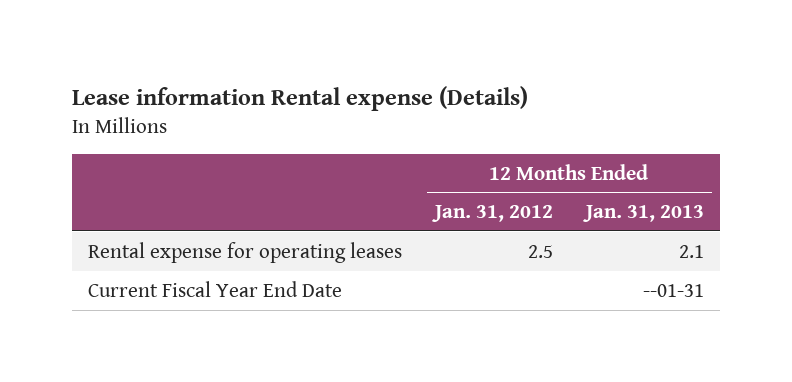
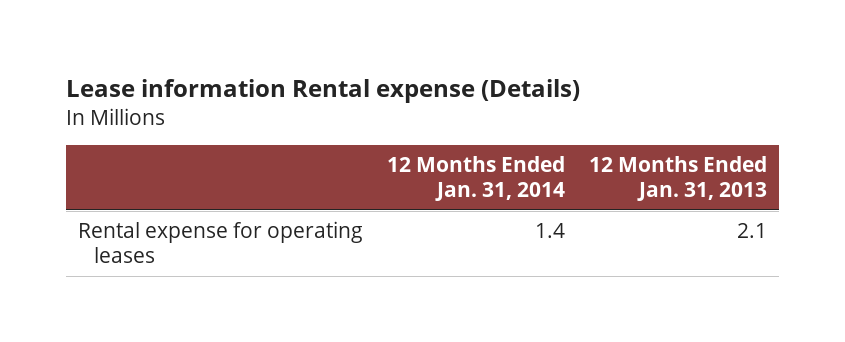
- | 12 Months Ended Jan. 31, 2012 | 12 Months Ended Jan. 31, 2013
+ | 12 Months Ended Jan. 31, 2014 | 12 Months Ended Jan. 31, 2013
- Current Fiscal Year End Date | | --01-31

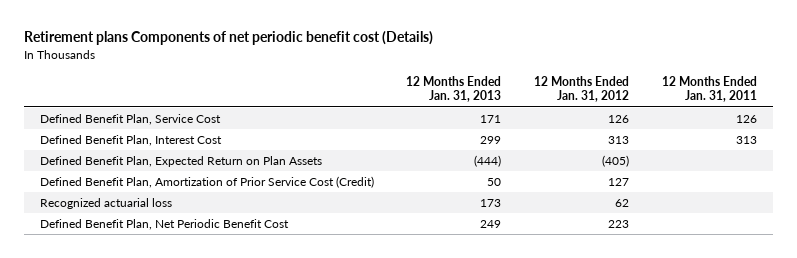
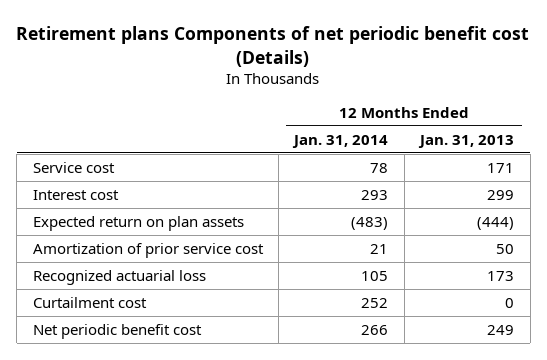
- | 12 Months Ended Jan. 31, 2013 | 12 Months Ended Jan. 31, 2012 | 12 Months Ended Jan. 31, 2011
+ | 12 Months Ended Jan. 31, 2014 | 12 Months Ended Jan. 31, 2013
- Defined Benefit Plan, Service Cost | 171 | 126 | 126
- Defined Benefit Plan, Interest Cost | 299 | 313 | 313
- Defined Benefit Plan, Expected Return on Plan Assets | (444) | (405) |
- Defined Benefit Plan, Amortization of Prior Service Cost (Credit) | 50 | 127 |
+ Service cost | 78 | 171
+ Interest cost | 293 | 299
+ Expected return on plan assets | (483) | (444)
+ Amortization of prior service cost | 21 | 50
- Defined Benefit Plan, Net Periodic Benefit Cost | 249 | 223 |
+ Curtailment cost | 252 | 0
+ Net periodic benefit cost | 266 | 249

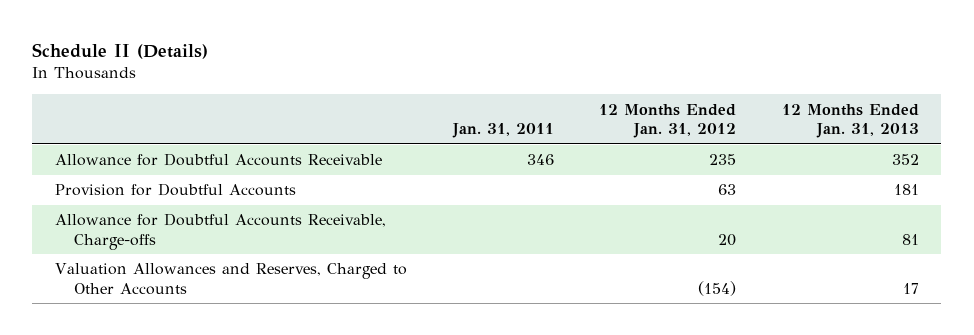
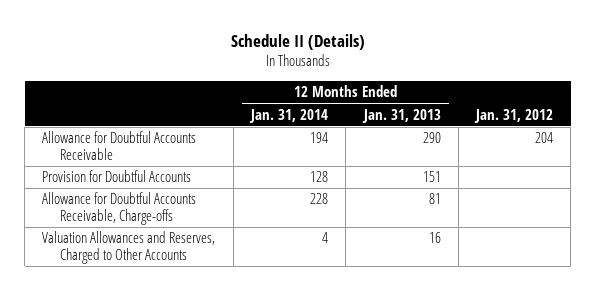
- | Jan. 31, 2011 | 12 Months Ended Jan. 31, 2012 | 12 Months Ended Jan. 31, 2013
+ | 12 Months Ended Jan. 31, 2014 | 12 Months Ended Jan. 31, 2013 | Jan. 31, 2012
- Allowance for Doubtful Accounts Receivable | 346 | 235 | 352
- Provision for Doubtful Accounts | | 63 | 181
+ Allowance for Doubtful Accounts Receivable | 194 | 290 | 204
+ Provision for Doubtful Accounts | 128 | 151 |
- Valuation Allowances and Reserves, Charged to Other Accounts | | (154) | 17
+ Valuation Allowances and Reserves, Charged to Other Accounts | 4 | 16 |

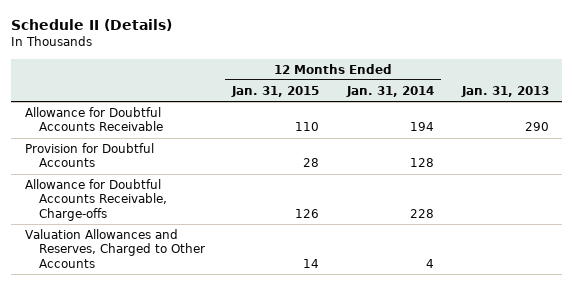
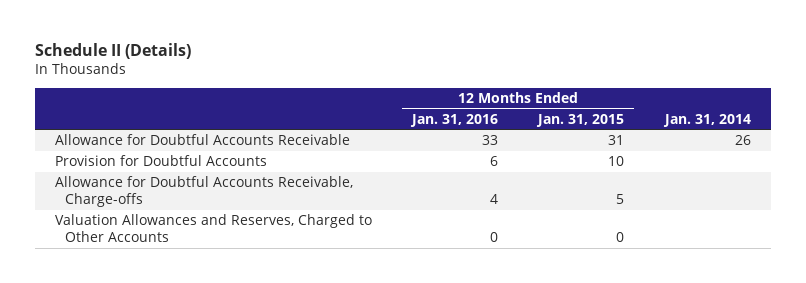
- | 12 Months Ended Jan. 31, 2015 | 12 Months Ended Jan. 31, 2014 | Jan. 31, 2013
+ | 12 Months Ended Jan. 31, 2016 | 12 Months Ended Jan. 31, 2015 | Jan. 31, 2014
- Allowance for Doubtful Accounts Receivable | 110 | 194 | 290
- Provision for Doubtful Accounts | 28 | 128 |
- Allowance for Doubtful Accounts Receivable, Charge-offs | 126 | 228 |
- Valuation Allowances and Reserves, Charged to Other Accounts | 14 | 4 |
+ Allowance for Doubtful Accounts Receivable | 33 | 31 | 26
+ Provision for Doubtful Accounts | 6 | 10 |
+ Allowance for Doubtful Accounts Receivable, Charge-offs | 4 | 5 |
+ Valuation Allowances and Reserves, Charged to Other Accounts | 0 | 0 |

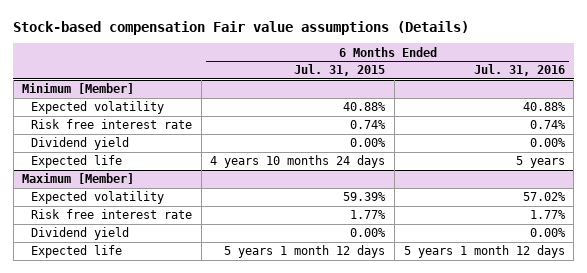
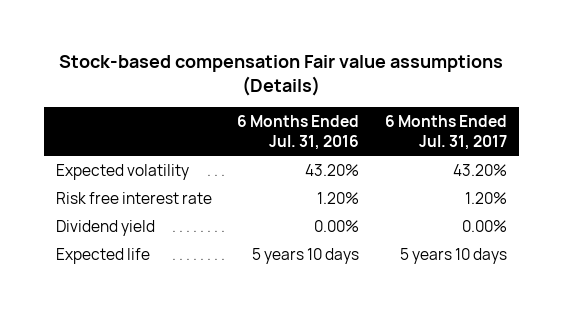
- | 6 Months Ended Jul. 31, 2015 | 6 Months Ended Jul. 31, 2016
+ | 6 Months Ended Jul. 31, 2016 | 6 Months Ended Jul. 31, 2017
- Minimum [Member]
- Expected volatility | 40.88% | 40.88%
- Risk free interest rate | 0.74% | 0.74%
- Dividend yield | 0.00% | 0.00%
- Expected life | 4 years 10 months 24 days | 5 years
- Maximum [Member]
- Expected volatility | 59.39% | 57.02%
- Risk free interest rate | 1.77% | 1.77%
+ Expected volatility | 43.20% | 43.20%
+ Risk free interest rate | 1.20% | 1.20%
- Expected life | 5 years 1 month 12 days | 5 years 1 month 12 days
+ Expected life | 5 years 10 days | 5 years 10 days

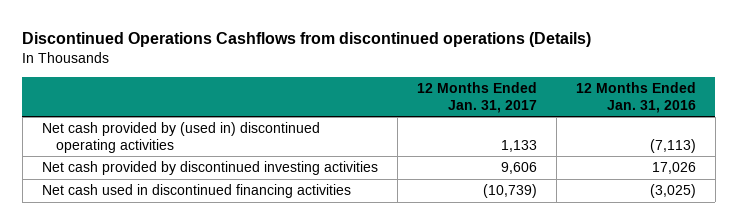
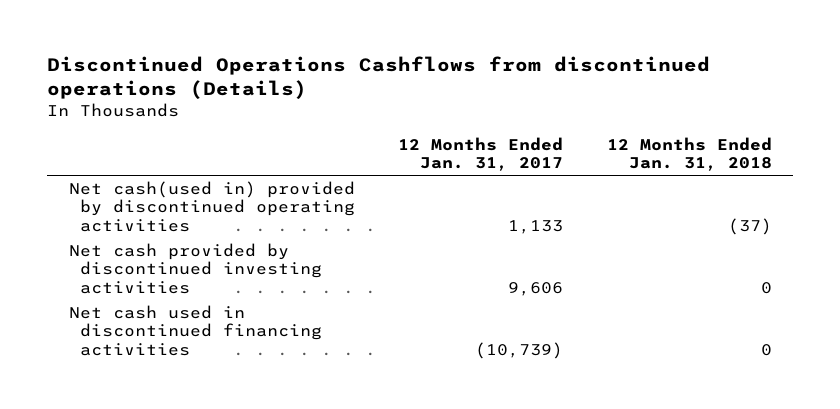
- | 12 Months Ended Jan. 31, 2017 | 12 Months Ended Jan. 31, 2016
+ | 12 Months Ended Jan. 31, 2017 | 12 Months Ended Jan. 31, 2018
- Net cash provided by (used in) discontinued operating activities | 1,133 | (7,113)
+ Net cash(used in) provided by discontinued operating activities | 1,133 | (37)

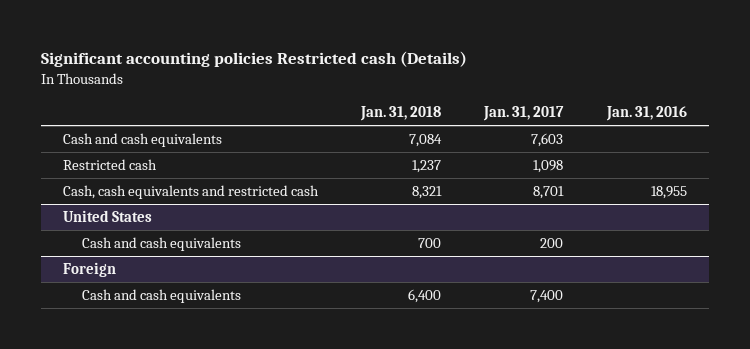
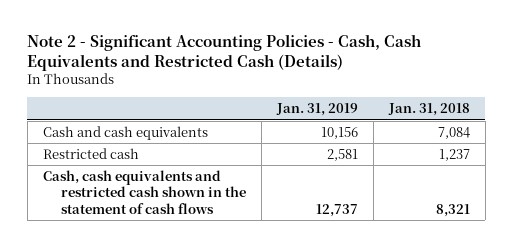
- Significant accounting policies Restricted cash (Details)
+ Note 2 - Significant Accounting Policies - Cash, Cash Equivalents and Restricted Cash (Details)
- | Jan. 31, 2018 | Jan. 31, 2017 | Jan. 31, 2016
+ | Jan. 31, 2019 | Jan. 31, 2018
- Cash, cash equivalents and restricted cash | 8,321 | 8,701 | 18,955
- United States
- Cash and cash equivalents | 700 | 200 |
- Foreign
- Cash and cash equivalents | 6,400 | 7,400 |
+ Cash, cash equivalents and restricted cash shown in the statement of cash flows | 12,737 | 8,321

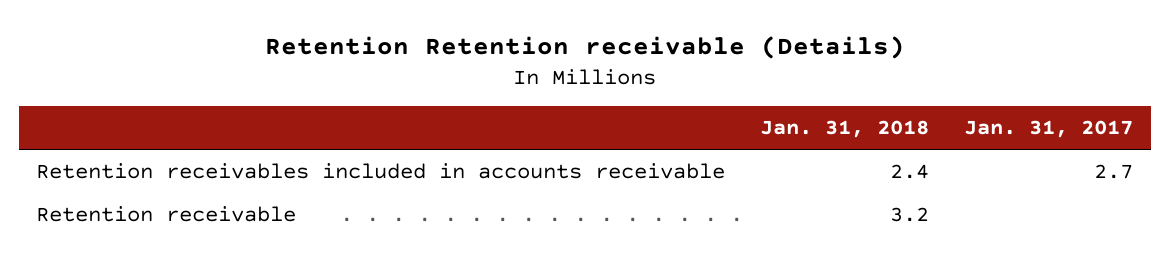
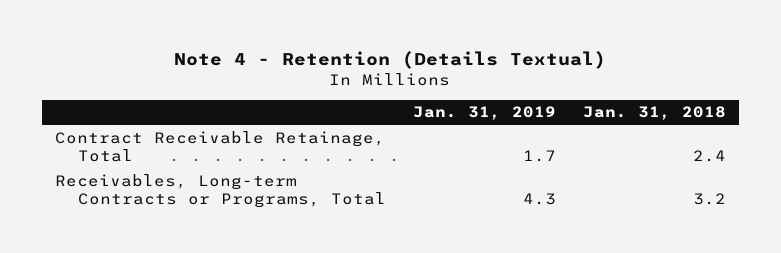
- Retention Retention receivable (Details)
+ Note 4 - Retention (Details Textual)
- | Jan. 31, 2018 | Jan. 31, 2017
+ | Jan. 31, 2019 | Jan. 31, 2018
- Retention receivables included in accounts receivable | 2.4 | 2.7
- Retention receivable | 3.2 |
+ Contract Receivable Retainage, Total | 1.7 | 2.4
+ Receivables, Long-term Contracts or Programs, Total | 4.3 | 3.2

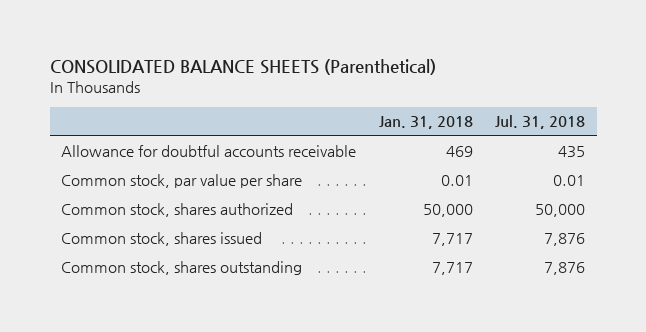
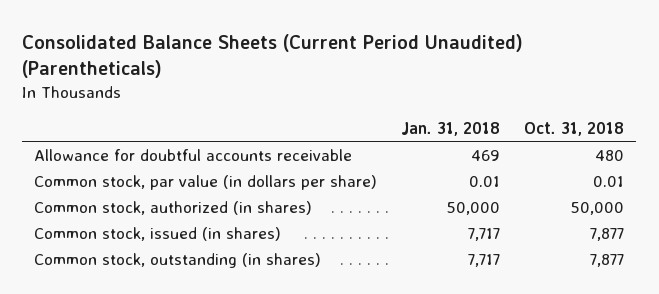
- CONSOLIDATED BALANCE SHEETS (Parenthetical)
+ Consolidated Balance Sheets (Current Period Unaudited) (Parentheticals)
- | Jan. 31, 2018 | Jul. 31, 2018
+ | Jan. 31, 2018 | Oct. 31, 2018
- Common stock, par value per share | 0.01 | 0.01
- Common stock, shares authorized | 50,000 | 50,000
- Common stock, shares issued | 7,717 | 7,876
- Common stock, shares outstanding | 7,717 | 7,876
+ Common stock, par value (in dollars per share) | 0.01 | 0.01
+ Common stock, authorized (in shares) | 50,000 | 50,000
+ Common stock, issued (in shares) | 7,717 | 7,877
+ Common stock, outstanding (in shares) | 7,717 | 7,877

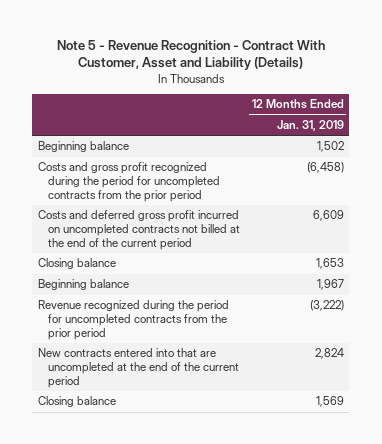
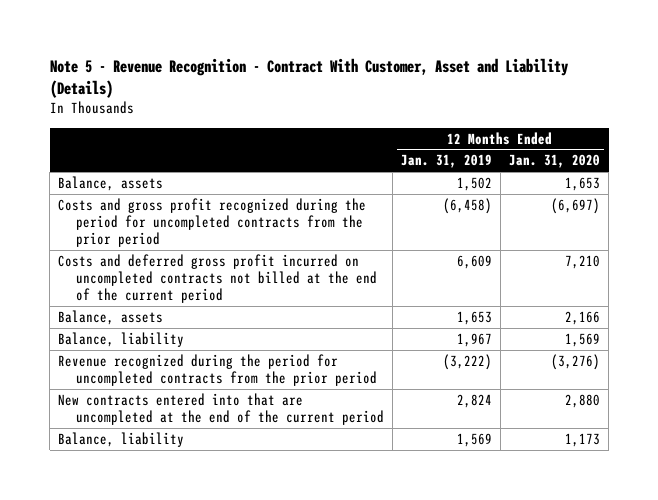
- | 12 Months Ended Jan. 31, 2019
+ | 12 Months Ended Jan. 31, 2019 | 12 Months Ended Jan. 31, 2020
- Beginning balance | 1,502
+ Balance, assets | 1,502 | 1,653
- Closing balance | 1,653
- Beginning balance | 1,967
+ Balance, assets | 1,653 | 2,166
+ Balance, liability | 1,967 | 1,569
- Closing balance | 1,569
+ Balance, liability | 1,569 | 1,173

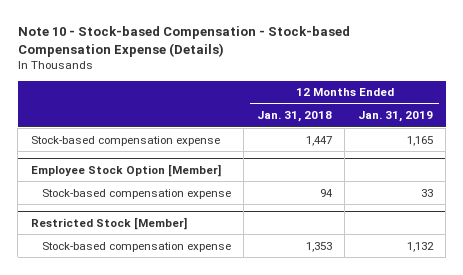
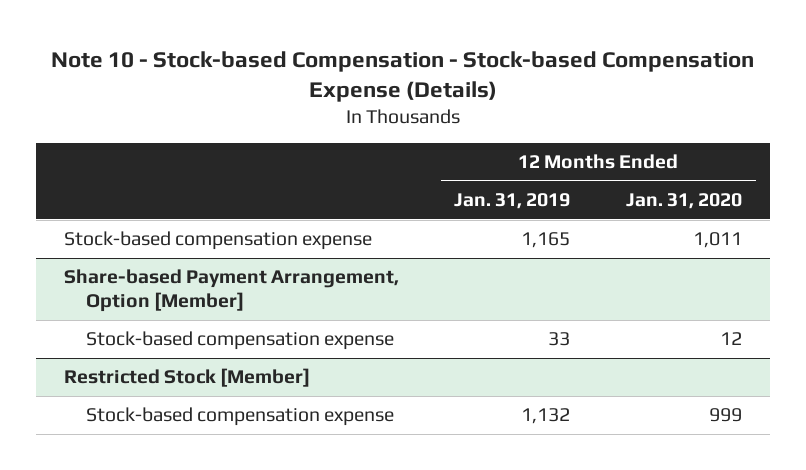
- | 12 Months Ended Jan. 31, 2018 | 12 Months Ended Jan. 31, 2019
+ | 12 Months Ended Jan. 31, 2019 | 12 Months Ended Jan. 31, 2020
- Employee Stock Option [Member]
+ Share-based Payment Arrangement, Option [Member]

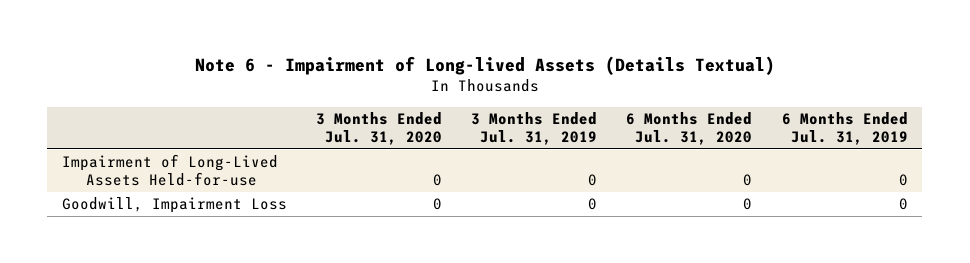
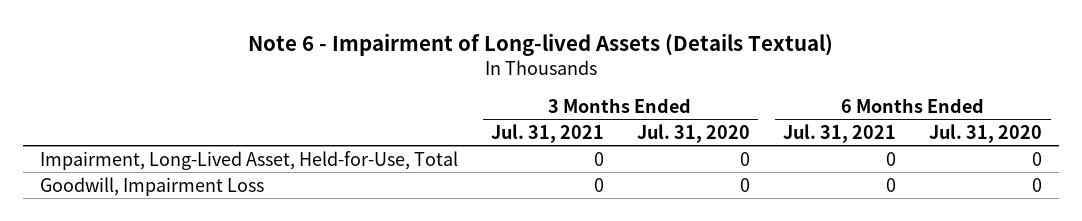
- | 3 Months Ended Jul. 31, 2020 | 3 Months Ended Jul. 31, 2019 | 6 Months Ended Jul. 31, 2020 | 6 Months Ended Jul. 31, 2019
+ | 3 Months Ended Jul. 31, 2021 | 3 Months Ended Jul. 31, 2020 | 6 Months Ended Jul. 31, 2021 | 6 Months Ended Jul. 31, 2020
- Impairment of Long-Lived Assets Held-for-use | 0 | 0 | 0 | 0
+ Impairment, Long-Lived Asset, Held-for-Use, Total | 0 | 0 | 0 | 0

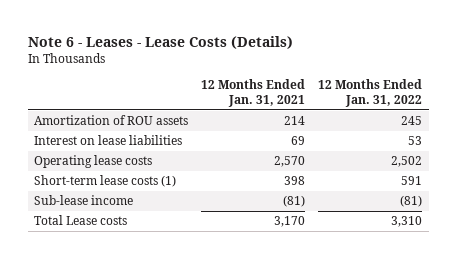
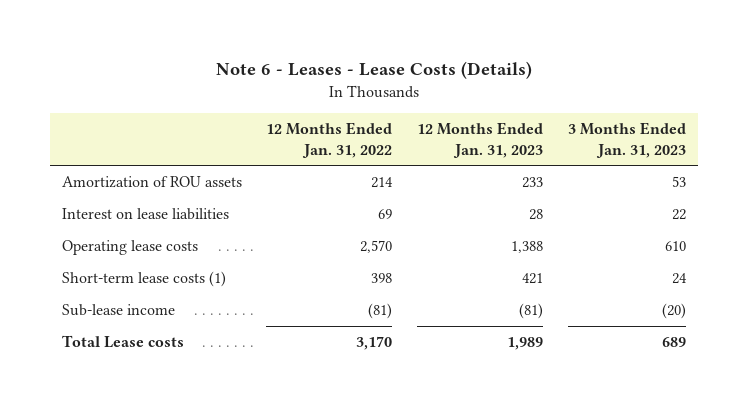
- | 12 Months Ended Jan. 31, 2021 | 12 Months Ended Jan. 31, 2022
+ | 12 Months Ended Jan. 31, 2022 | 12 Months Ended Jan. 31, 2023 | 3 Months Ended Jan. 31, 2023
- Amortization of ROU assets | 214 | 245
- Interest on lease liabilities | 69 | 53
- Operating lease costs | 2,570 | 2,502
- Short-term lease costs (1) | 398 | 591
+ Amortization of ROU assets | 214 | 233 | 53
+ Interest on lease liabilities | 69 | 28 | 22
+ Operating lease costs | 2,570 | 1,388 | 610
+ Short-term lease costs (1) | 398 | 421 | 24
- Total Lease costs | 3,170 | 3,310
+ Total Lease costs | 3,170 | 1,989 | 689

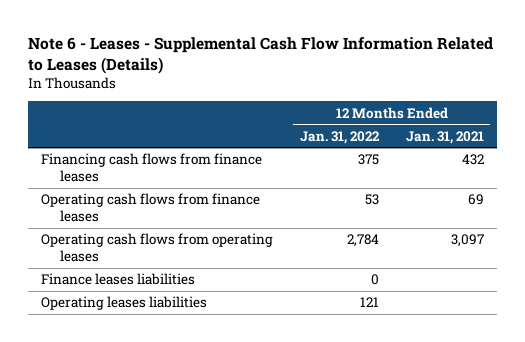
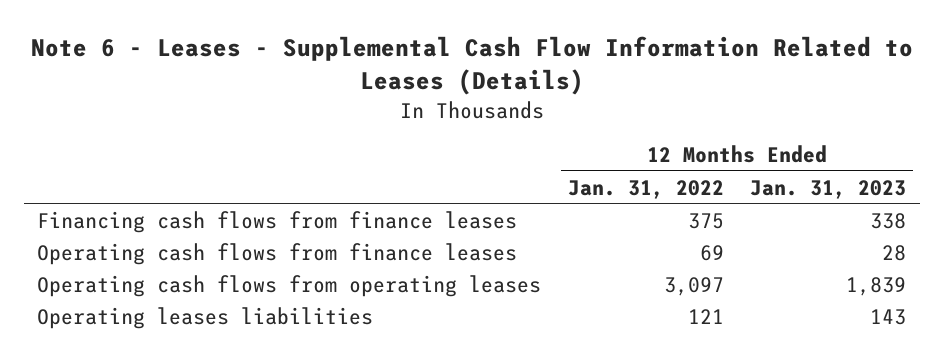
- | 12 Months Ended Jan. 31, 2022 | 12 Months Ended Jan. 31, 2021
+ | 12 Months Ended Jan. 31, 2022 | 12 Months Ended Jan. 31, 2023
- Operating cash flows from finance leases | 53 | 69
- Operating cash flows from operating leases | 2,784 | 3,097
- Finance leases liabilities | 0 |
+ Operating cash flows from finance leases | 69 | 28
+ Operating cash flows from operating leases | 3,097 | 1,839

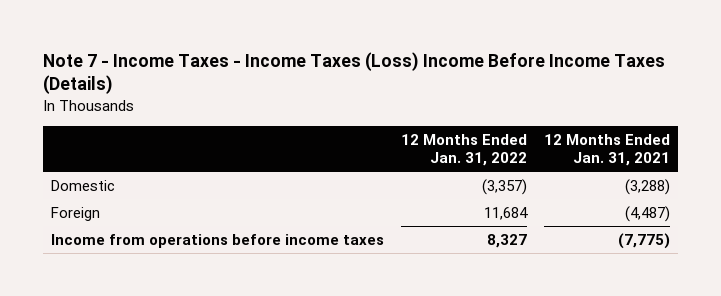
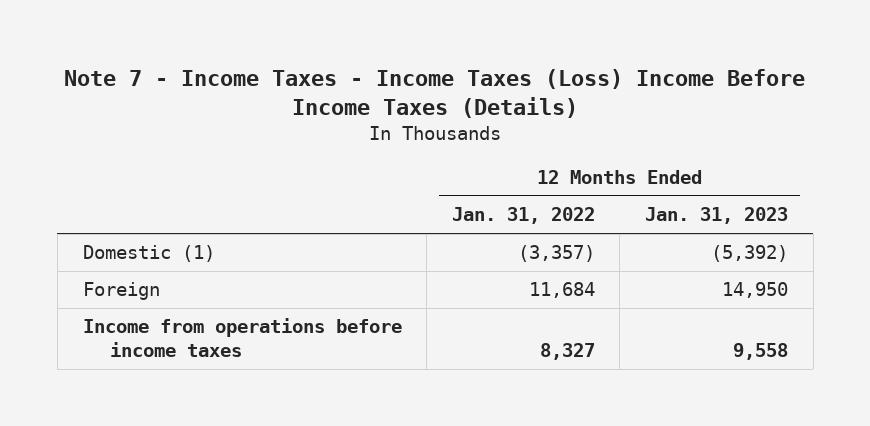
- | 12 Months Ended Jan. 31, 2022 | 12 Months Ended Jan. 31, 2021
+ | 12 Months Ended Jan. 31, 2022 | 12 Months Ended Jan. 31, 2023
- Domestic | (3,357) | (3,288)
+ Domestic (1) | (3,357) | (5,392)

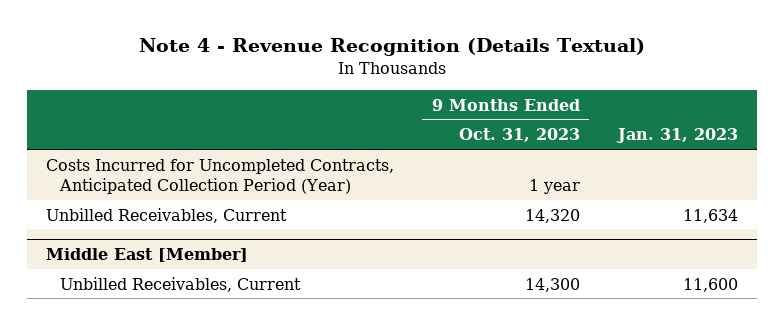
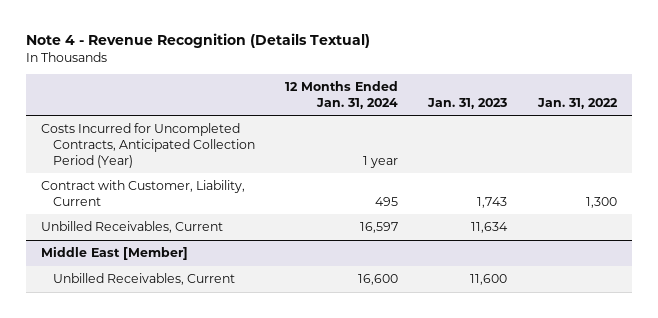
- | 9 Months Ended Oct. 31, 2023 | Jan. 31, 2023
+ | 12 Months Ended Jan. 31, 2024 | Jan. 31, 2023 | Jan. 31, 2022
+ Contract with Customer, Liability, Current | 495 | 1,743 | 1,300

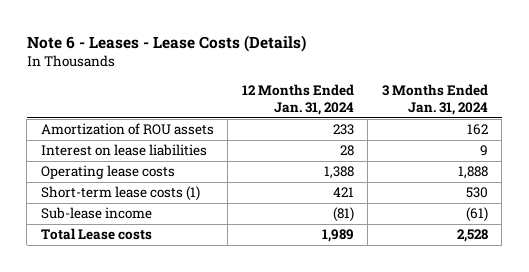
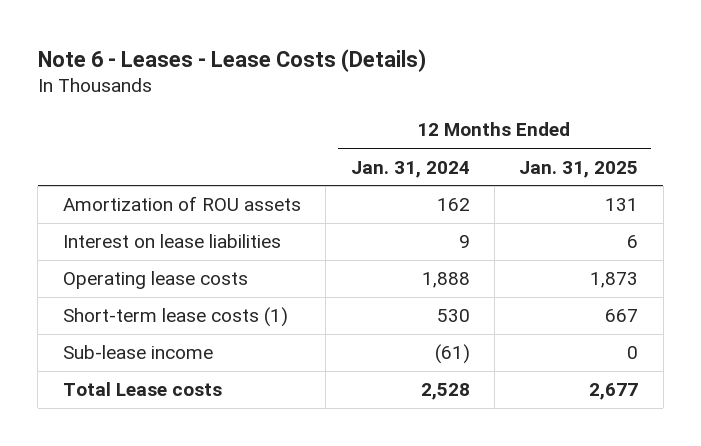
- | 12 Months Ended Jan. 31, 2024 | 3 Months Ended Jan. 31, 2024
+ | 12 Months Ended Jan. 31, 2024 | 12 Months Ended Jan. 31, 2025
- Amortization of ROU assets | 233 | 162
- Interest on lease liabilities | 28 | 9
- Operating lease costs | 1,388 | 1,888
- Short-term lease costs (1) | 421 | 530
- Sub-lease income | (81) | (61)
- Total Lease costs | 1,989 | 2,528
+ Amortization of ROU assets | 162 | 131
+ Interest on lease liabilities | 9 | 6
+ Operating lease costs | 1,888 | 1,873
+ Short-term lease costs (1) | 530 | 667
+ Sub-lease income | (61) | 0
+ Total Lease costs | 2,528 | 2,677

